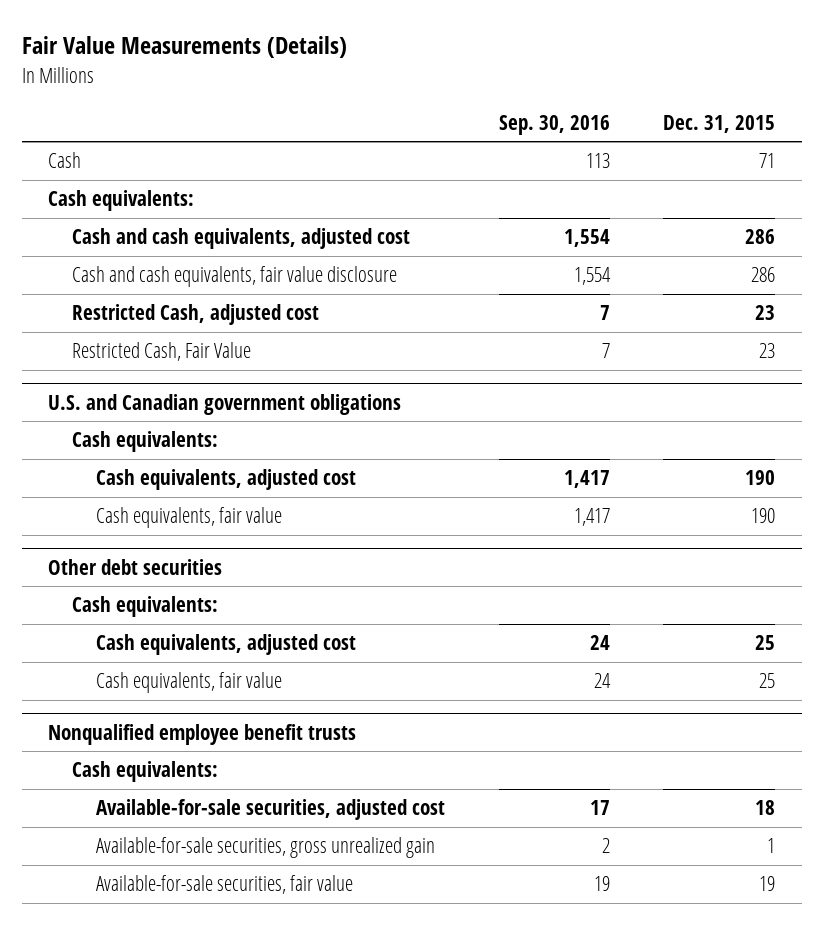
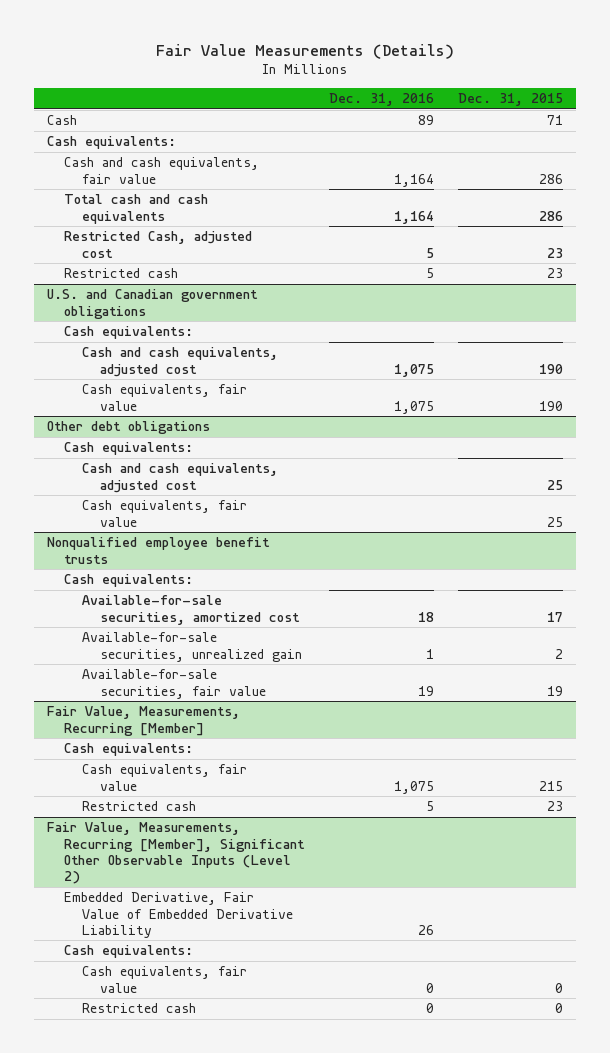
- | Sep. 30, 2016 | Dec. 31, 2015
+ | Dec. 31, 2016 | Dec. 31, 2015
- Cash and cash equivalents, adjusted cost | 1,554 | 286
- Cash and cash equivalents, fair value disclosure | 1,554 | 286
+ Cash and cash equivalents, fair value | 1,164 | 286
+ Total cash and cash equivalents | 1,164 | 286
- Restricted Cash, Fair Value | 7 | 23
+ Restricted cash | 5 | 23
@ U.S. and Canadian government obligations
- Cash equivalents, adjusted cost | 1,417 | 190
+ Cash and cash equivalents, adjusted cost | 1,075 | 190
- Other debt securities
+ Other debt obligations
- Cash equivalents, adjusted cost | 24 | 25
+ Cash and cash equivalents, adjusted cost | | 25
@ Nonqualified employee benefit trusts
- Available-for-sale securities, adjusted cost | 17 | 18
- Available-for-sale securities, gross unrealized gain | 2 | 1
+ Available-for-sale securities, amortized cost | 18 | 17
+ Available-for-sale securities, unrealized gain | 1 | 2
+ Fair Value, Measurements, Recurring [Member]
+ Cash equivalents:
+ Cash equivalents, fair value | 1,075 | 215
+ Restricted cash | 5 | 23
+ Fair Value, Measurements, Recurring [Member], Significant Other Observable Inputs (Level 2)
+ Embedded Derivative, Fair Value of Embedded Derivative Liability | 26 |
+ Cash equivalents:
+ Cash equivalents, fair value | 0 | 0
+ Restricted cash | 0 | 0

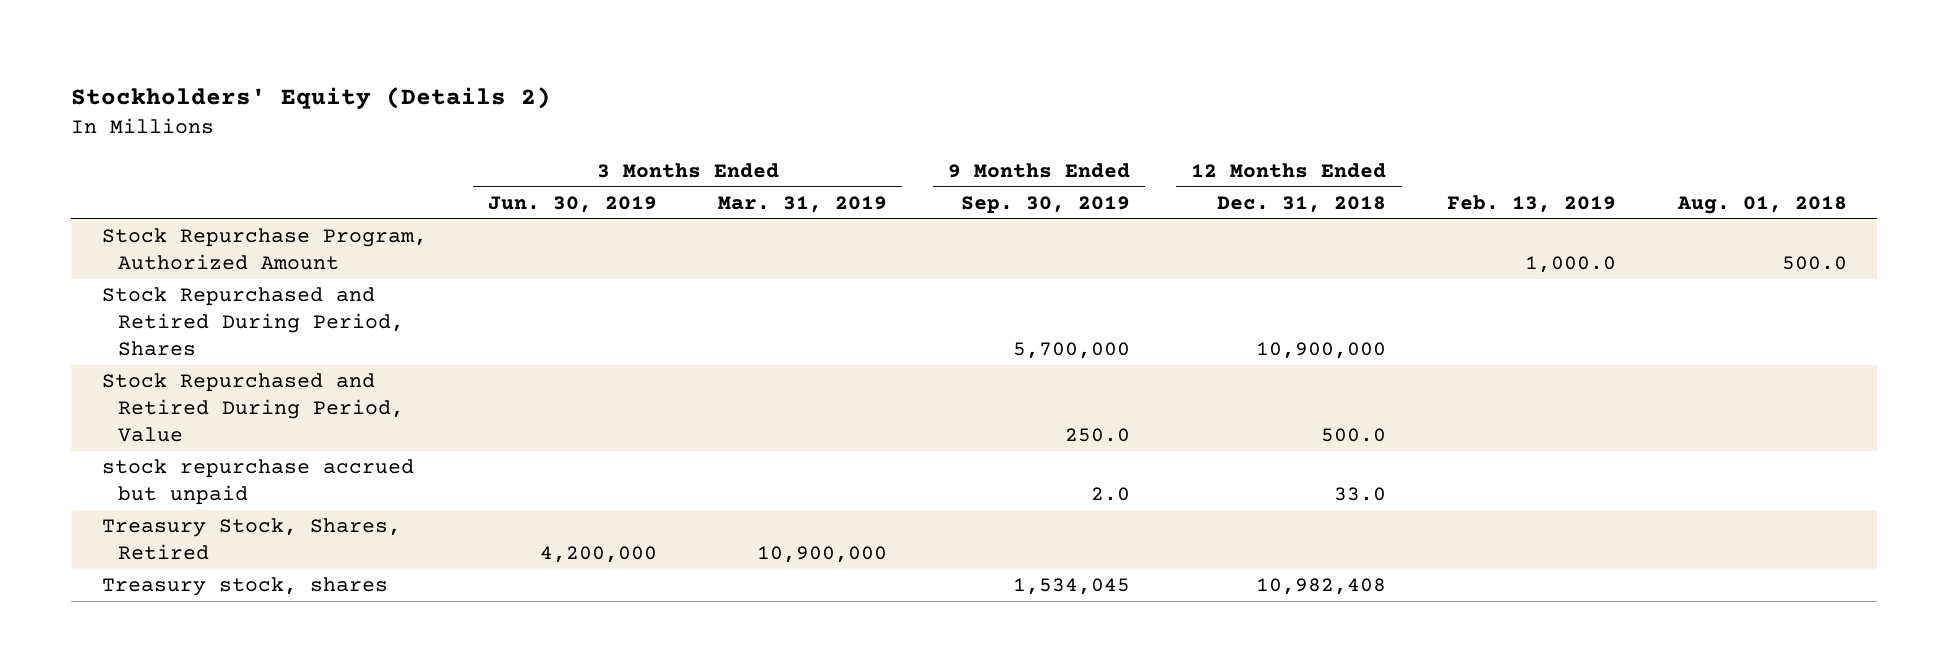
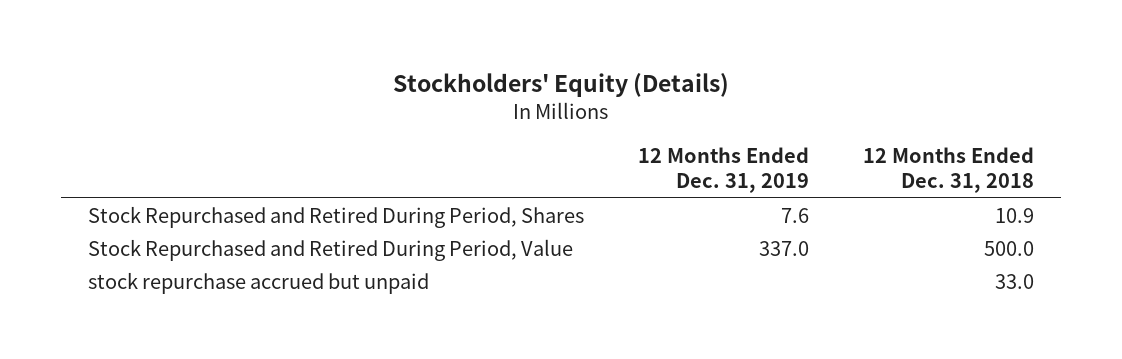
- Stockholders' Equity (Details 2)
+ Stockholders' Equity (Details)
- | 3 Months Ended Jun. 30, 2019 | 3 Months Ended Mar. 31, 2019 | 9 Months Ended Sep. 30, 2019 | 12 Months Ended Dec. 31, 2018 | Feb. 13, 2019 | Aug. 01, 2018
+ | 12 Months Ended Dec. 31, 2019 | 12 Months Ended Dec. 31, 2018
- Stock Repurchase Program, Authorized Amount | | | | | 1,000.0 | 500.0
- Stock Repurchased and Retired During Period, Shares | | | 5,700,000 | 10,900,000 | |
+ Stock Repurchased and Retired During Period, Shares | 7.6 | 10.9
- Treasury Stock, Shares, Retired | 4,200,000 | 10,900,000 | | | |
- Treasury stock, shares | | | 1,534,045 | 10,982,408 | |

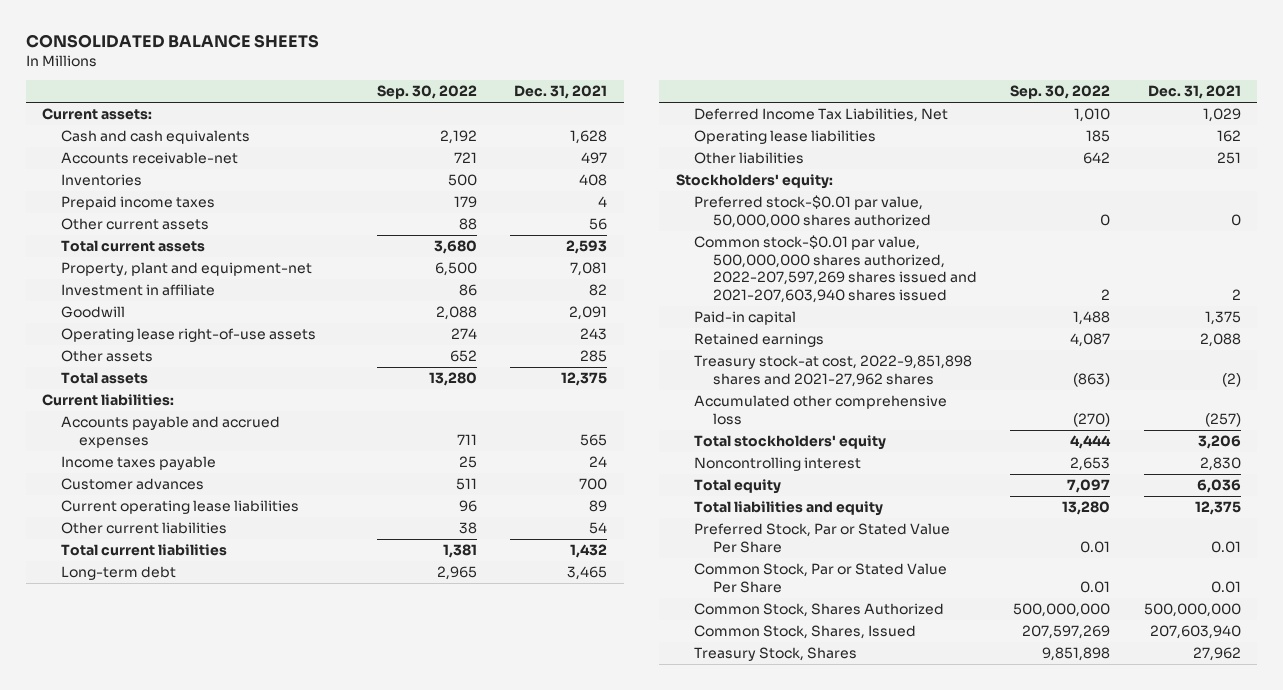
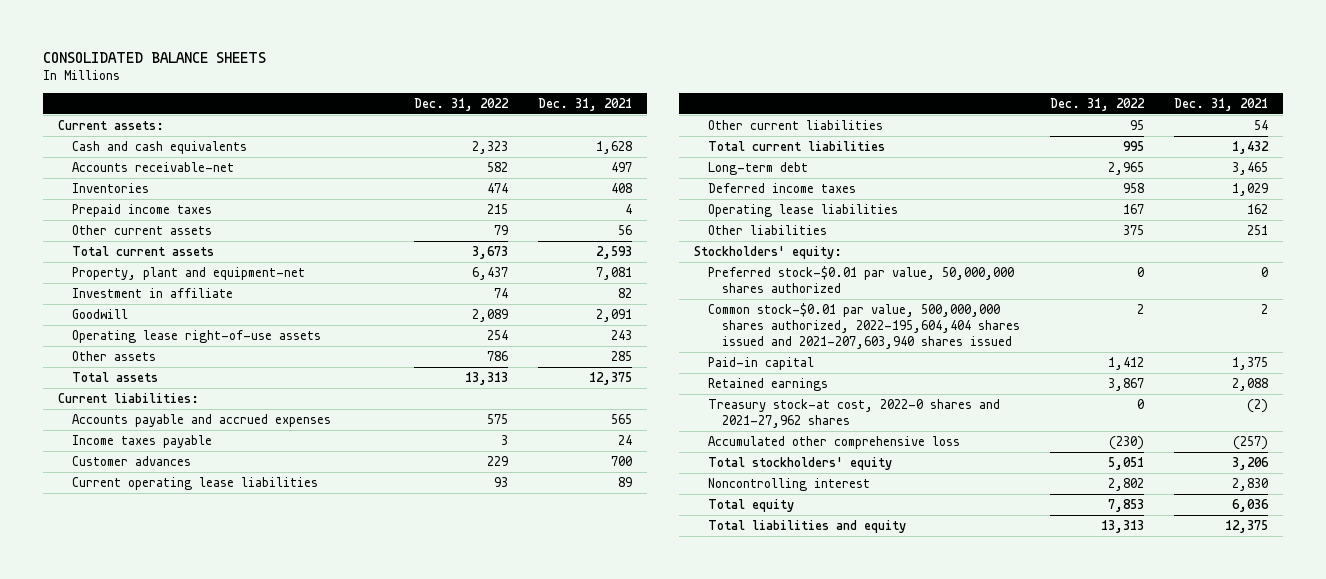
- | Sep. 30, 2022 | Dec. 31, 2021
+ | Dec. 31, 2022 | Dec. 31, 2021
- Deferred Income Tax Liabilities, Net | 1,010 | 1,029
+ Deferred income taxes | 958 | 1,029
- Common stock-$0.01 par value, 500,000,000 shares authorized, 2022-207,597,269 shares issued and 2021-207,603,940 shares issued | 2 | 2
+ Common stock-$0.01 par value, 500,000,000 shares authorized, 2022-195,604,404 shares issued and 2021-207,603,940 shares issued | 2 | 2
- Treasury stock-at cost, 2022-9,851,898 shares and 2021-27,962 shares | (863) | (2)
+ Treasury stock-at cost, 2022-0 shares and 2021-27,962 shares | 0 | (2)
- Preferred Stock, Par or Stated Value Per Share | 0.01 | 0.01
- Common Stock, Par or Stated Value Per Share | 0.01 | 0.01
- Common Stock, Shares Authorized | 500,000,000 | 500,000,000
- Common Stock, Shares, Issued | 207,597,269 | 207,603,940
- Treasury Stock, Shares | 9,851,898 | 27,962

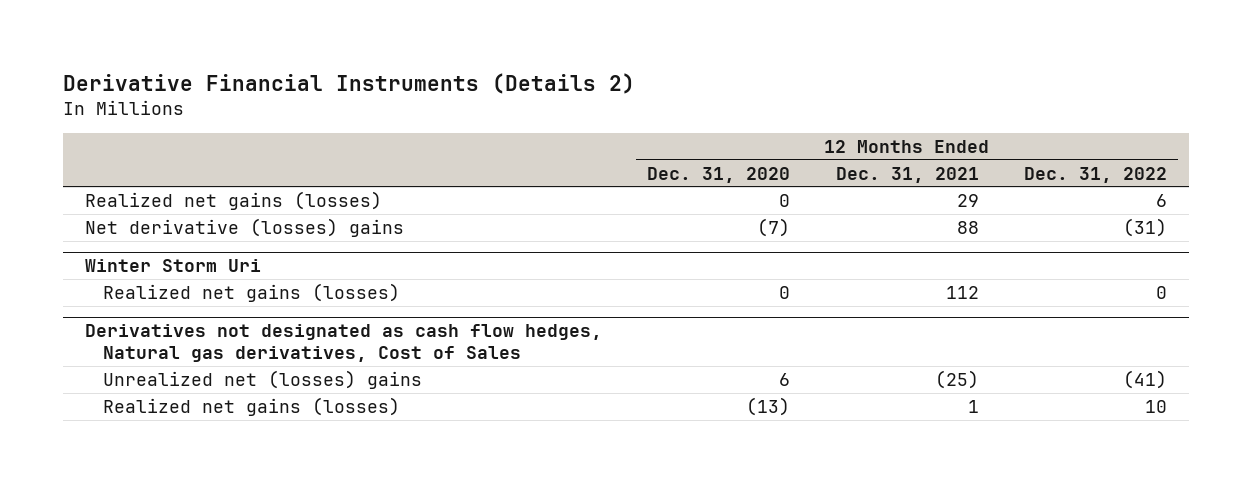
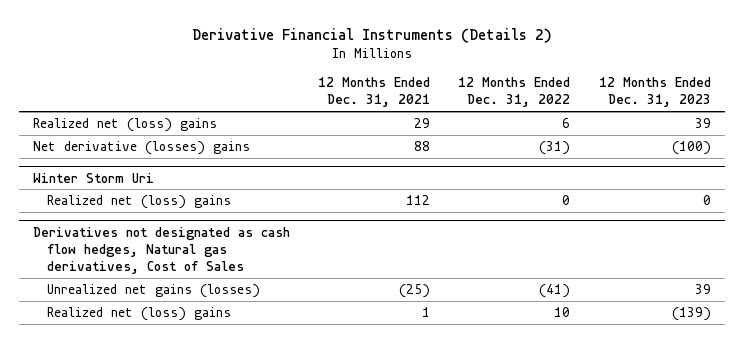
- | 12 Months Ended Dec. 31, 2020 | 12 Months Ended Dec. 31, 2021 | 12 Months Ended Dec. 31, 2022
+ | 12 Months Ended Dec. 31, 2021 | 12 Months Ended Dec. 31, 2022 | 12 Months Ended Dec. 31, 2023
- Realized net gains (losses) | 0 | 29 | 6
+ Realized net (loss) gains | 29 | 6 | 39
@ Winter Storm Uri
- Realized net gains (losses) | 0 | 112 | 0
+ Realized net (loss) gains | 112 | 0 | 0
@ Derivatives not designated as cash flow hedges, Natural gas derivatives, Cost of Sales
- Unrealized net (losses) gains | 6 | (25) | (41)
- Realized net gains (losses) | (13) | 1 | 10
+ Unrealized net gains (losses) | (25) | (41) | 39
+ Realized net (loss) gains | 1 | 10 | (139)

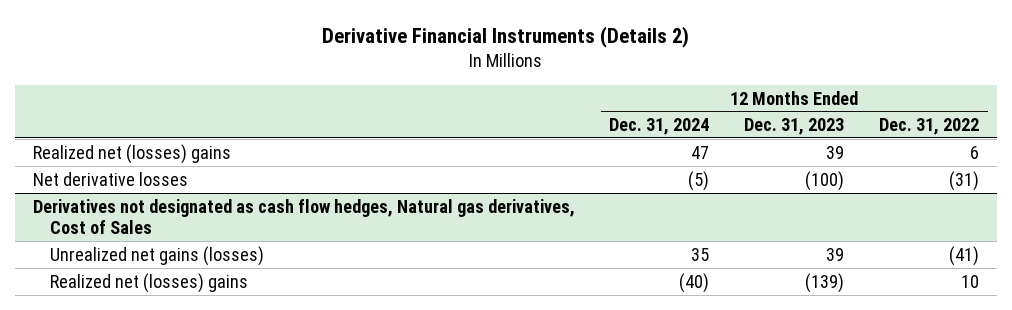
- | 12 Months Ended Dec. 31, 2021 | 12 Months Ended Dec. 31, 2022 | 12 Months Ended Dec. 31, 2023
+ | 12 Months Ended Dec. 31, 2024 | 12 Months Ended Dec. 31, 2023 | 12 Months Ended Dec. 31, 2022
- Realized net (loss) gains | 29 | 6 | 39
- Net derivative (losses) gains | 88 | (31) | (100)
- Winter Storm Uri
- Realized net (loss) gains | 112 | 0 | 0
+ Realized net (losses) gains | 47 | 39 | 6
+ Net derivative losses | (5) | (100) | (31)
@ Derivatives not designated as cash flow hedges, Natural gas derivatives, Cost of Sales
- Realized net (loss) gains | 1 | 10 | (139)
+ Realized net (losses) gains | (40) | (139) | 10

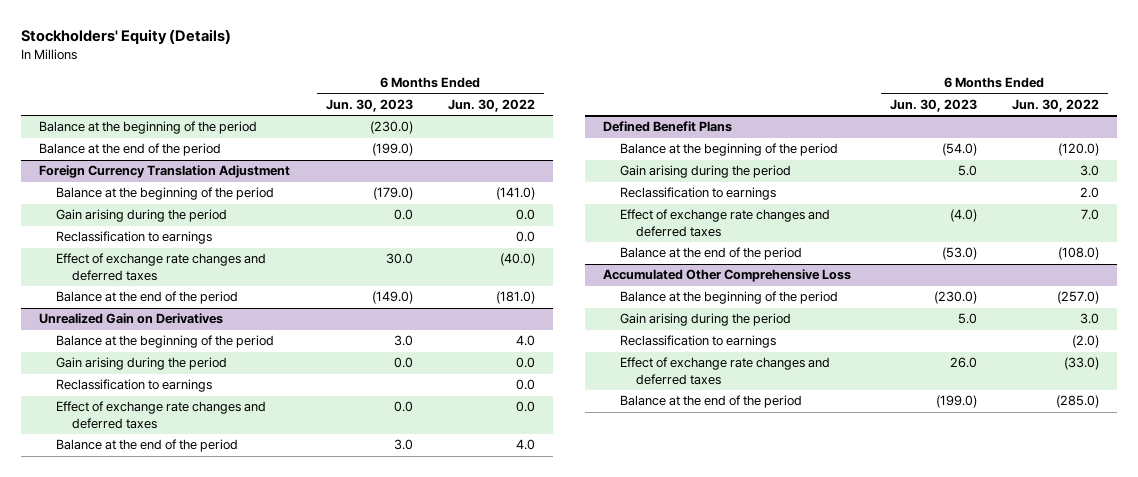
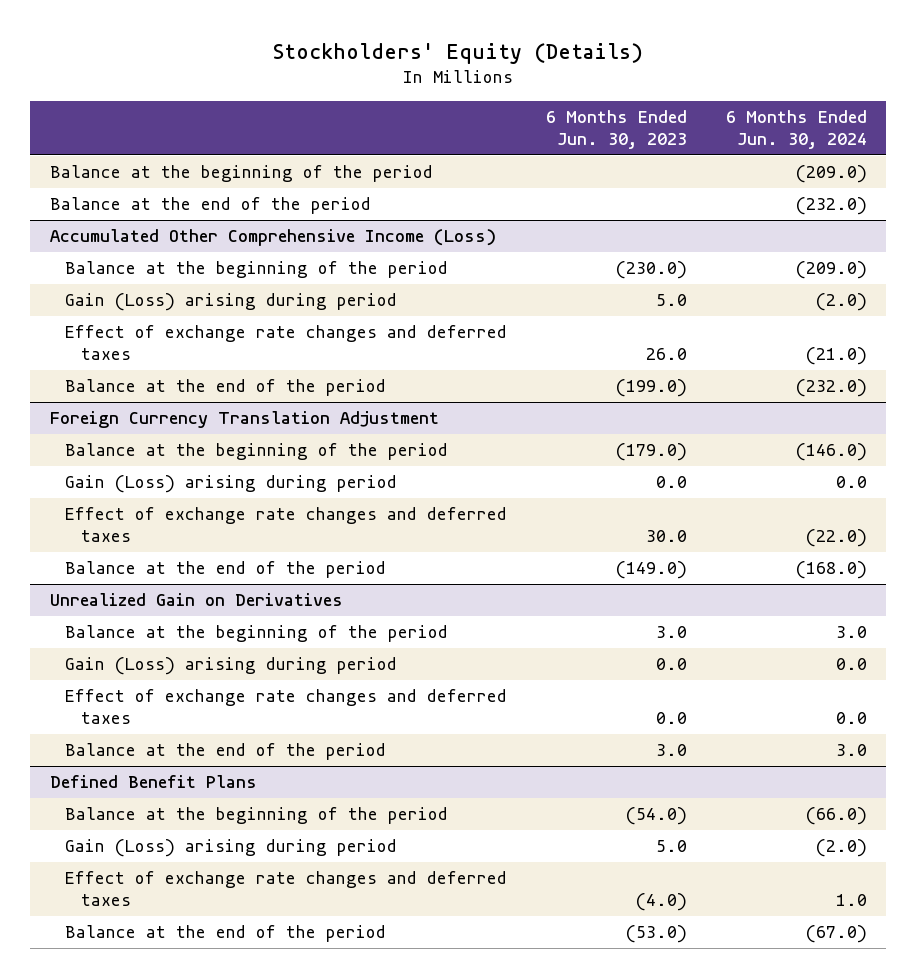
- | 6 Months Ended Jun. 30, 2023 | 6 Months Ended Jun. 30, 2022
+ | 6 Months Ended Jun. 30, 2023 | 6 Months Ended Jun. 30, 2024
+ Balance at the beginning of the period | | (209.0)
+ Balance at the end of the period | | (232.0)
+ Accumulated Other Comprehensive Income (Loss)
+ Gain (Loss) arising during period | 5.0 | (2.0)
+ Effect of exchange rate changes and deferred taxes | 26.0 | (21.0)
@ Foreign Currency Translation Adjustment
- Gain arising during the period | 0.0 | 0.0
- Reclassification to earnings | | 0.0
+ Gain (Loss) arising during period | 0.0 | 0.0
@ Unrealized Gain on Derivatives
- Gain arising during the period | 0.0 | 0.0
- Reclassification to earnings | | 0.0
+ Gain (Loss) arising during period | 0.0 | 0.0
@ Defined Benefit Plans
- Gain arising during the period | 5.0 | 3.0
- Reclassification to earnings | | 2.0
+ Gain (Loss) arising during period | 5.0 | (2.0)
- Accumulated Other Comprehensive Loss
- Balance at the beginning of the period | (230.0) | (257.0)
- Gain arising during the period | 5.0 | 3.0
- Reclassification to earnings | | (2.0)
- Effect of exchange rate changes and deferred taxes | 26.0 | (33.0)
- Balance at the end of the period | (199.0) | (285.0)

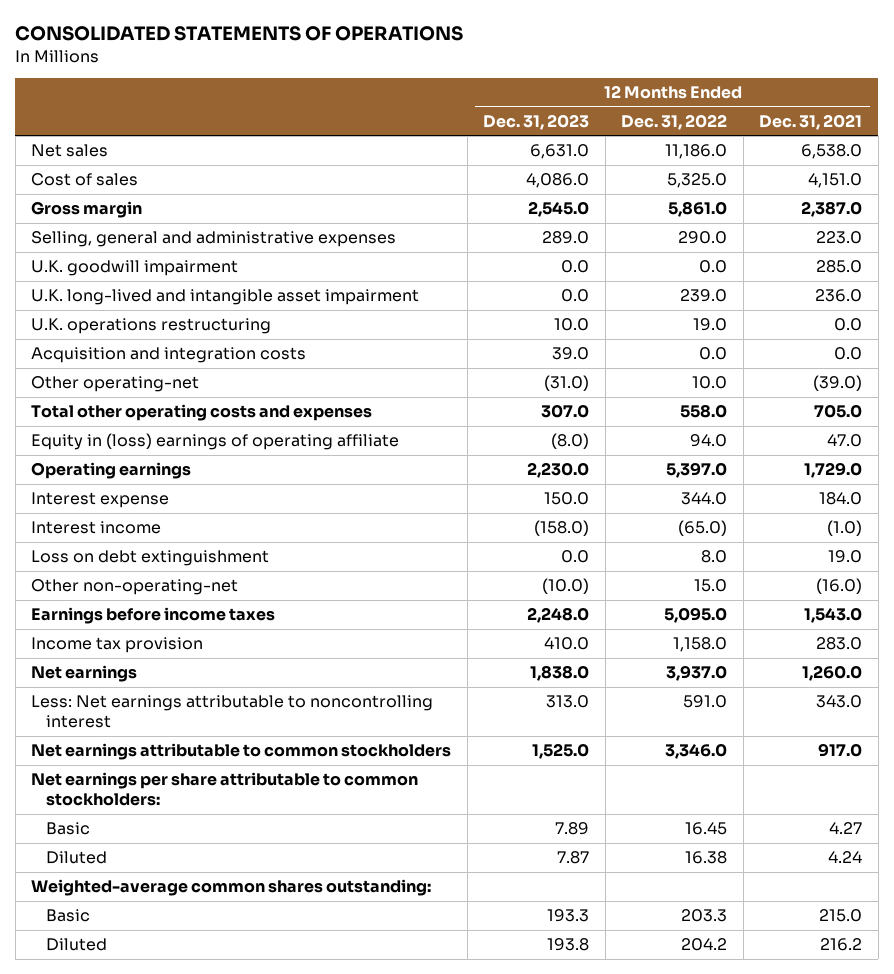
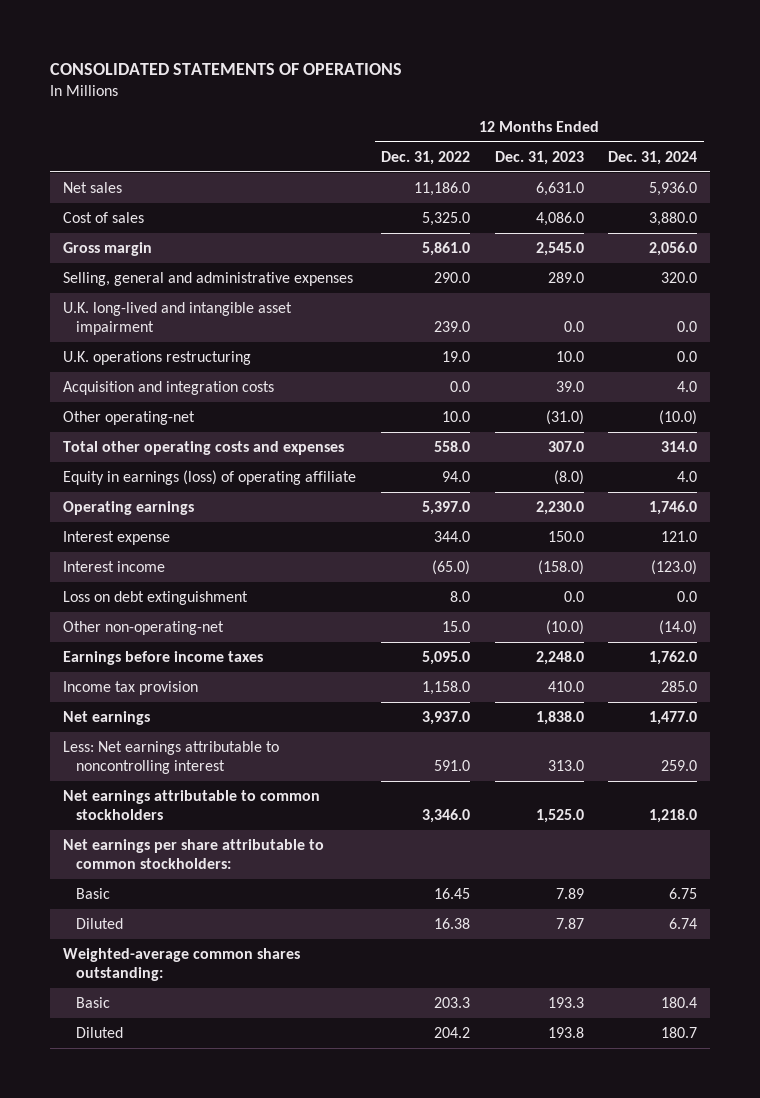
- | 12 Months Ended Dec. 31, 2023 | 12 Months Ended Dec. 31, 2022 | 12 Months Ended Dec. 31, 2021
+ | 12 Months Ended Dec. 31, 2022 | 12 Months Ended Dec. 31, 2023 | 12 Months Ended Dec. 31, 2024
- U.K. goodwill impairment | 0.0 | 0.0 | 285.0
- Equity in (loss) earnings of operating affiliate | (8.0) | 94.0 | 47.0
+ Equity in earnings (loss) of operating affiliate | 94.0 | (8.0) | 4.0

